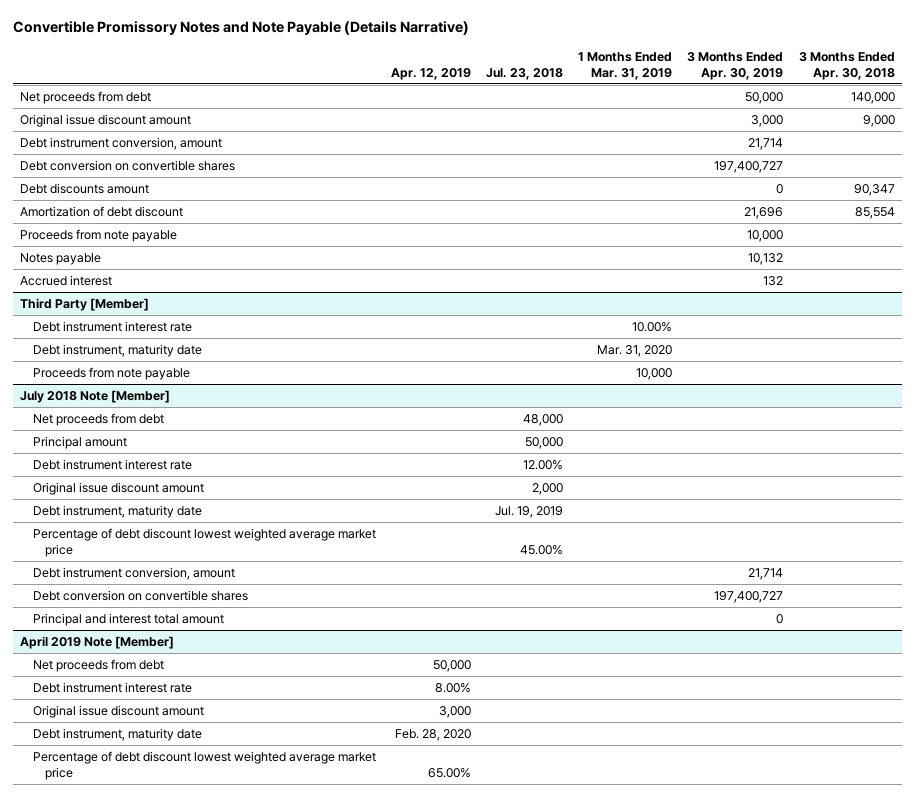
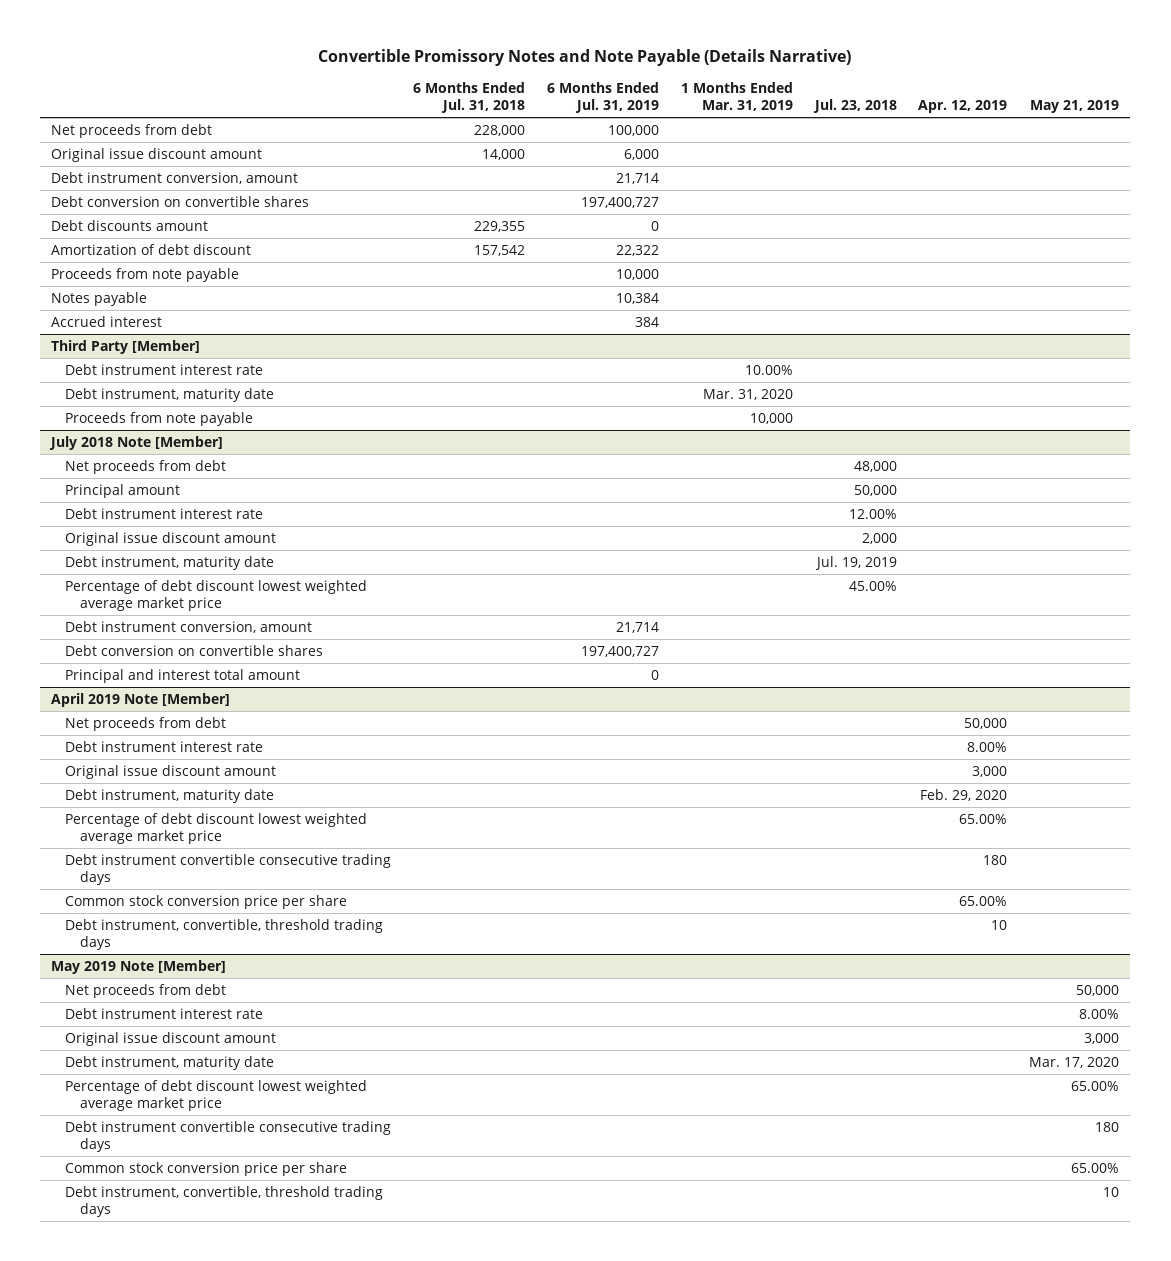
- | Apr. 12, 2019 | Jul. 23, 2018 | 1 Months Ended Mar. 31, 2019 | 3 Months Ended Apr. 30, 2019 | 3 Months Ended Apr. 30, 2018
+ | 6 Months Ended Jul. 31, 2018 | 6 Months Ended Jul. 31, 2019 | 1 Months Ended Mar. 31, 2019 | Jul. 23, 2018 | Apr. 12, 2019 | May 21, 2019
@ April 2019 Note [Member]
- Debt instrument, maturity date | Feb. 28, 2020 | | | |
+ Debt instrument, maturity date | | | | | Feb. 29, 2020 |
+ Debt instrument convertible consecutive trading days | | | | | 180 |
+ Common stock conversion price per share | | | | | 65.00% |
+ Debt instrument, convertible, threshold trading days | | | | | 10 |
+ May 2019 Note [Member]
+ Net proceeds from debt | | | | | | 50,000
+ Debt instrument interest rate | | | | | | 8.00%
+ Original issue discount amount | | | | | | 3,000
+ Debt instrument, maturity date | | | | | | Mar. 17, 2020
+ Percentage of debt discount lowest weighted average market price | | | | | | 65.00%
+ Debt instrument convertible consecutive trading days | | | | | | 180
+ Common stock conversion price per share | | | | | | 65.00%
+ Debt instrument, convertible, threshold trading days | | | | | | 10

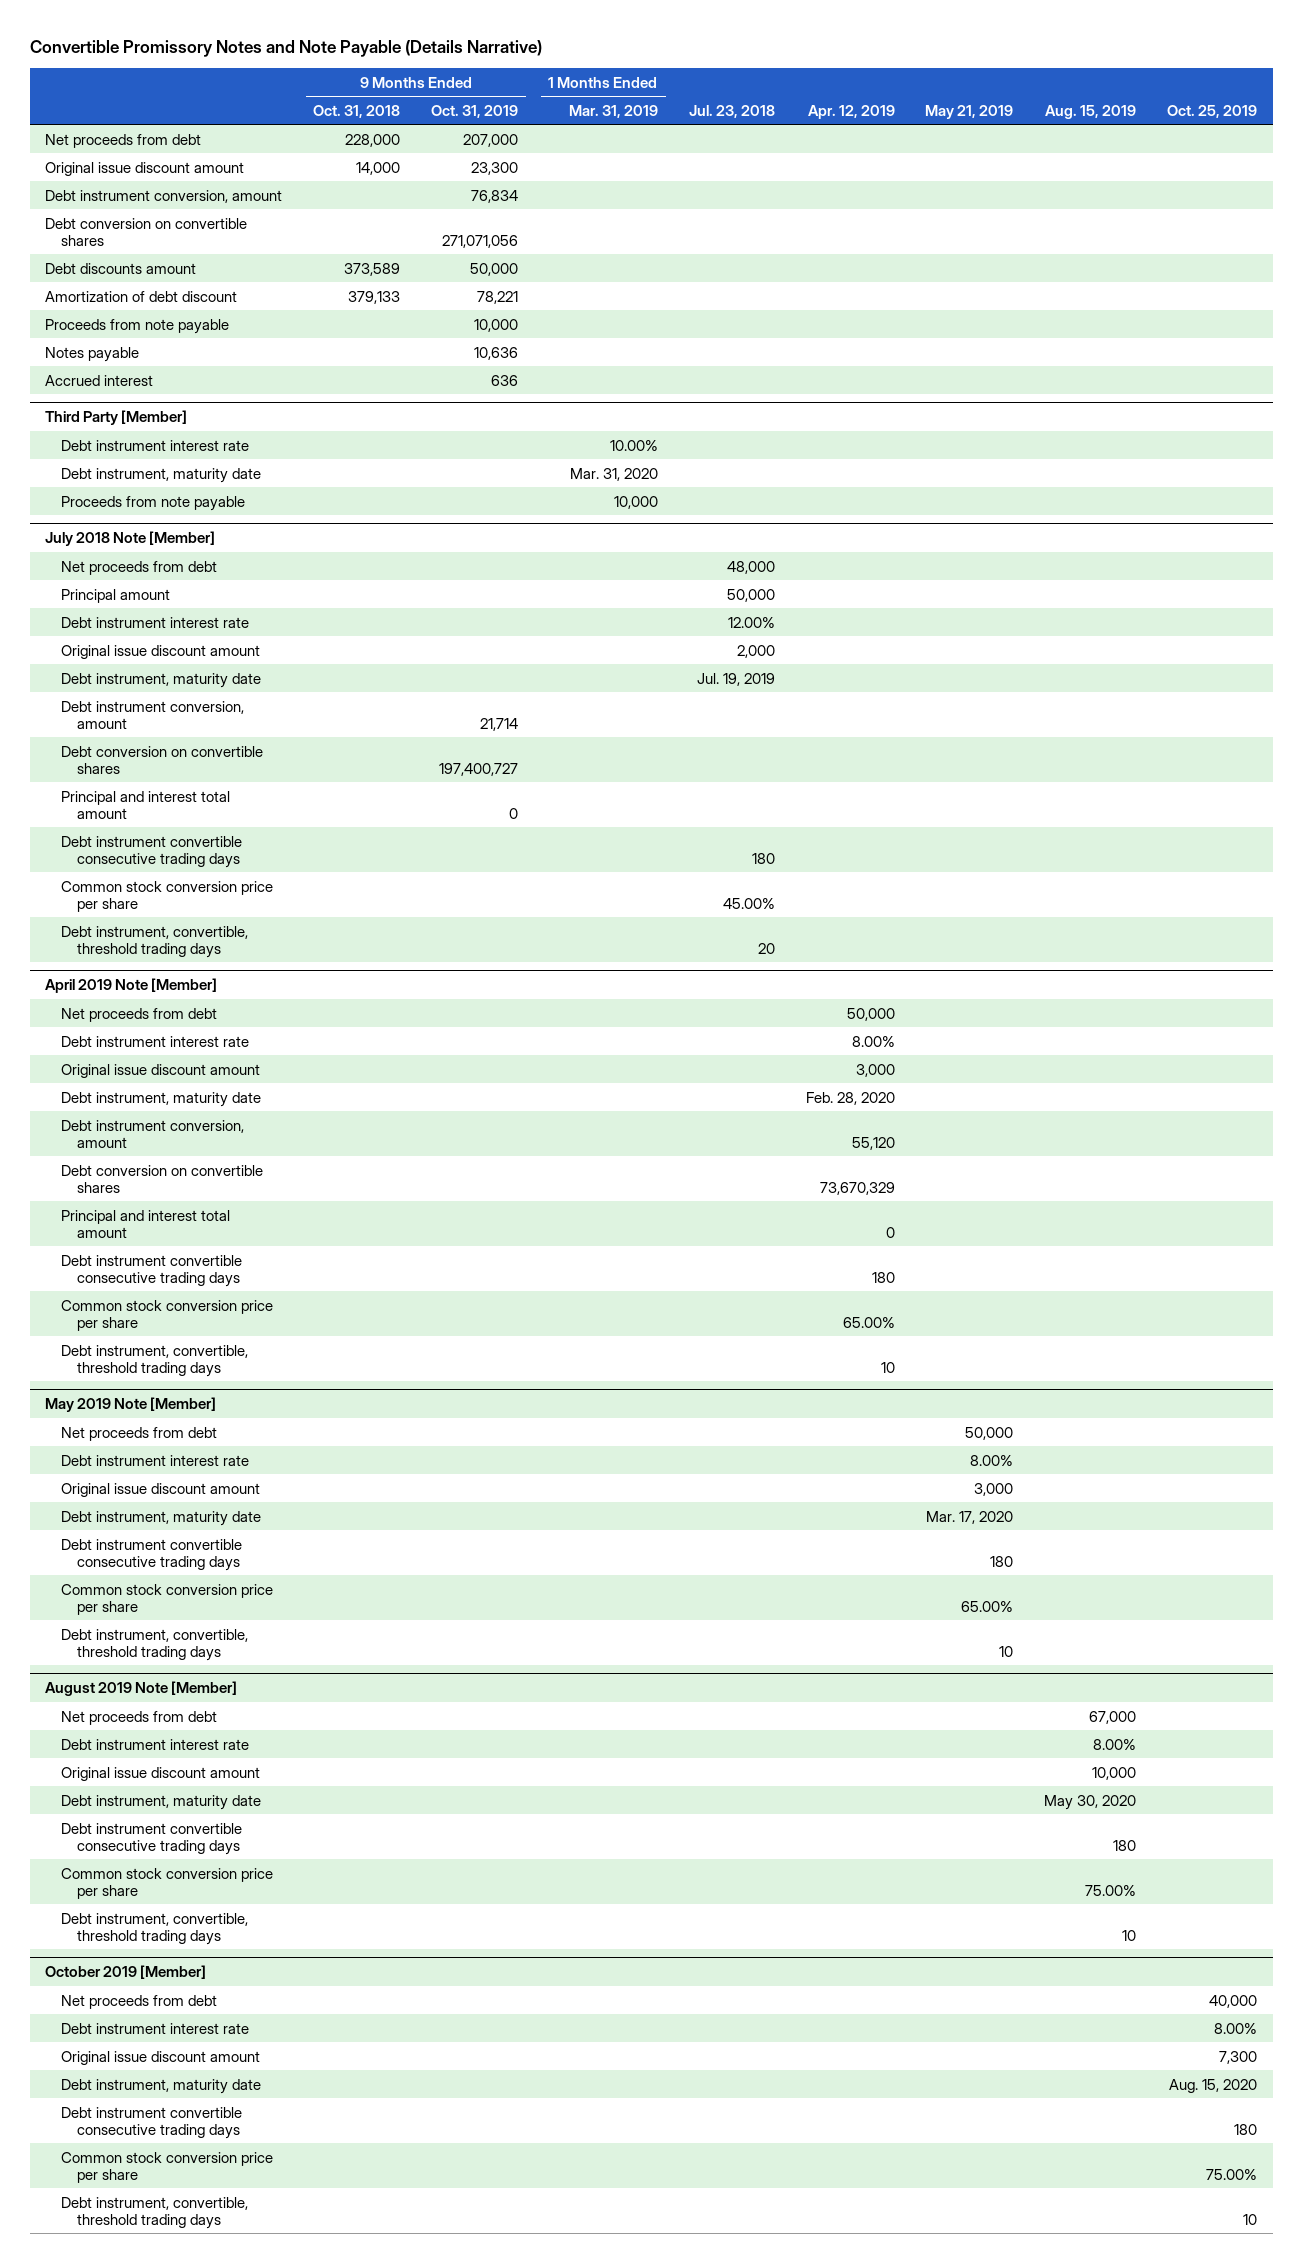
- | 6 Months Ended Jul. 31, 2018 | 6 Months Ended Jul. 31, 2019 | 1 Months Ended Mar. 31, 2019 | Jul. 23, 2018 | Apr. 12, 2019 | May 21, 2019
+ | 9 Months Ended Oct. 31, 2018 | 9 Months Ended Oct. 31, 2019 | 1 Months Ended Mar. 31, 2019 | Jul. 23, 2018 | Apr. 12, 2019 | May 21, 2019 | Aug. 15, 2019 | Oct. 25, 2019
@ July 2018 Note [Member]
- Percentage of debt discount lowest weighted average market price | | | | 45.00% | |
+ Debt instrument convertible consecutive trading days | | | | 180 | | | |
+ Common stock conversion price per share | | | | 45.00% | | | |
+ Debt instrument, convertible, threshold trading days | | | | 20 | | | |
@ April 2019 Note [Member]
- Debt instrument, maturity date | | | | | Feb. 29, 2020 |
- Percentage of debt discount lowest weighted average market price | | | | | 65.00% |
+ Debt instrument, maturity date | | | | | Feb. 28, 2020 | | |
+ Debt instrument conversion, amount | | | | | 55,120 | | |
+ Debt conversion on convertible shares | | | | | 73,670,329 | | |
+ Principal and interest total amount | | | | | 0 | | |
@ May 2019 Note [Member]
- Percentage of debt discount lowest weighted average market price | | | | | | 65.00%
+ August 2019 Note [Member]
+ Net proceeds from debt | | | | | | | 67,000 |
+ Debt instrument interest rate | | | | | | | 8.00% |
+ Original issue discount amount | | | | | | | 10,000 |
+ Debt instrument, maturity date | | | | | | | May 30, 2020 |
+ Debt instrument convertible consecutive trading days | | | | | | | 180 |
+ Common stock conversion price per share | | | | | | | 75.00% |
+ Debt instrument, convertible, threshold trading days | | | | | | | 10 |
+ October 2019 [Member]
+ Net proceeds from debt | | | | | | | | 40,000
+ Debt instrument interest rate | | | | | | | | 8.00%
+ Original issue discount amount | | | | | | | | 7,300
+ Debt instrument, maturity date | | | | | | | | Aug. 15, 2020
+ Debt instrument convertible consecutive trading days | | | | | | | | 180
+ Common stock conversion price per share | | | | | | | | 75.00%
+ Debt instrument, convertible, threshold trading days | | | | | | | | 10

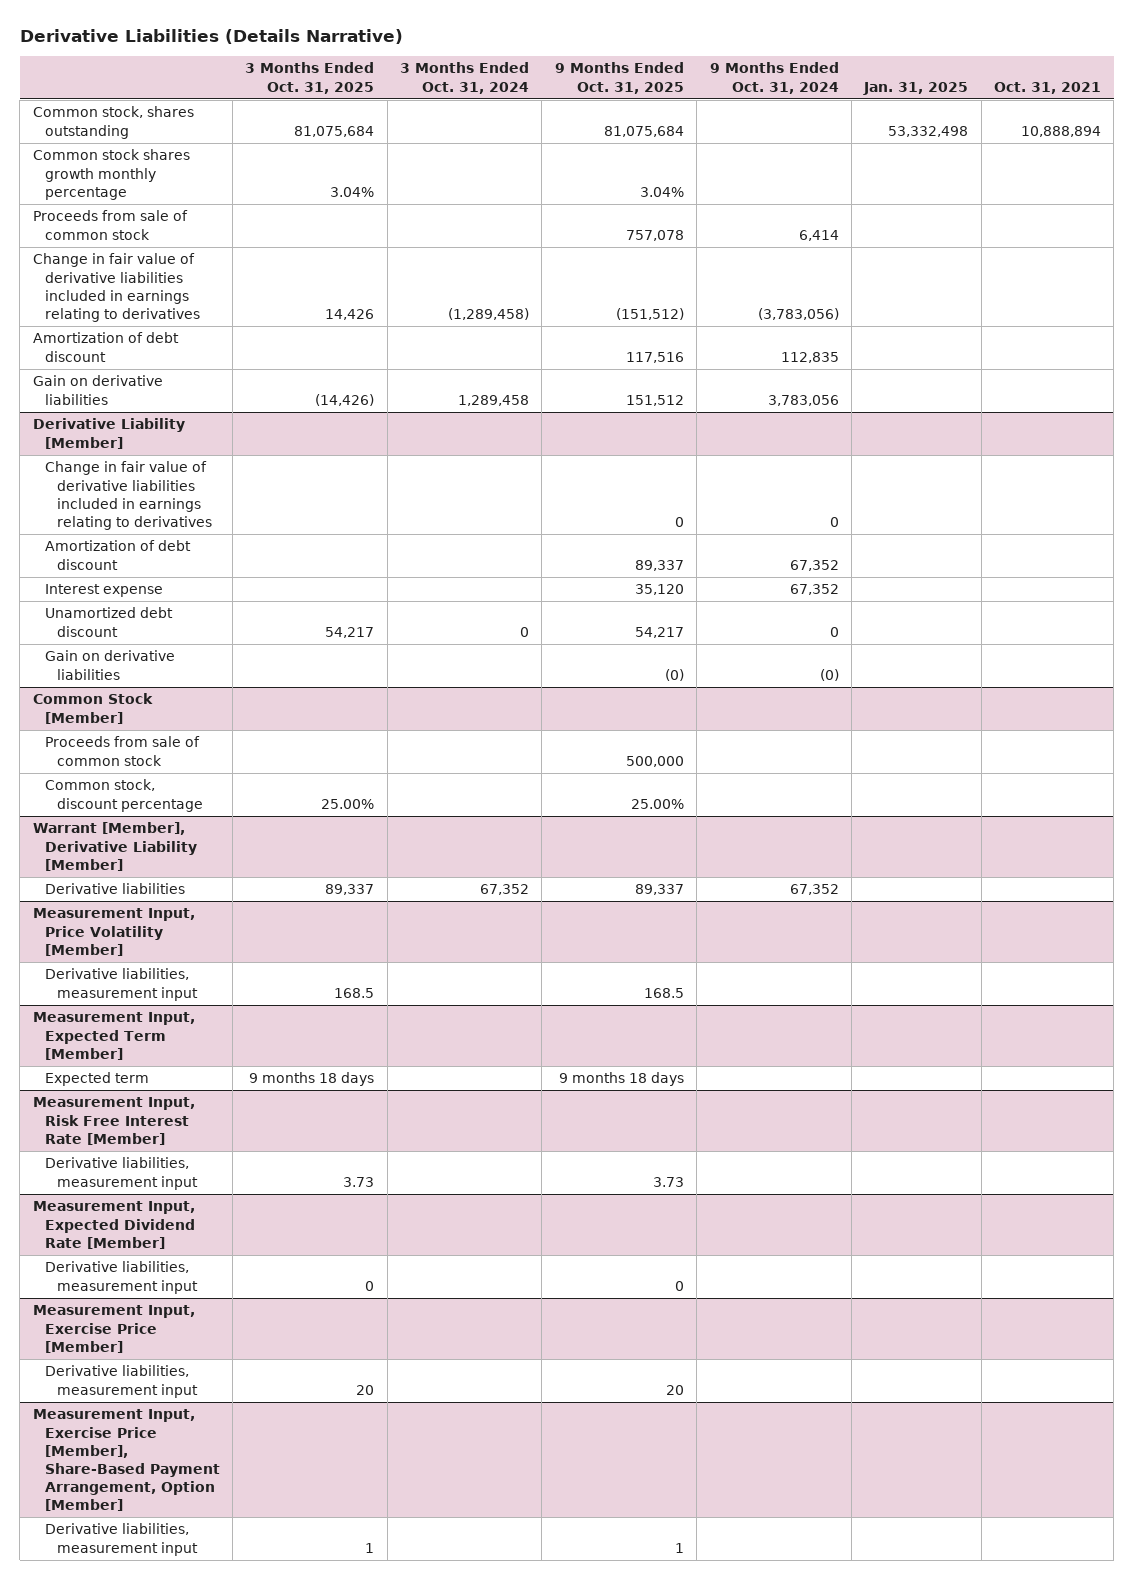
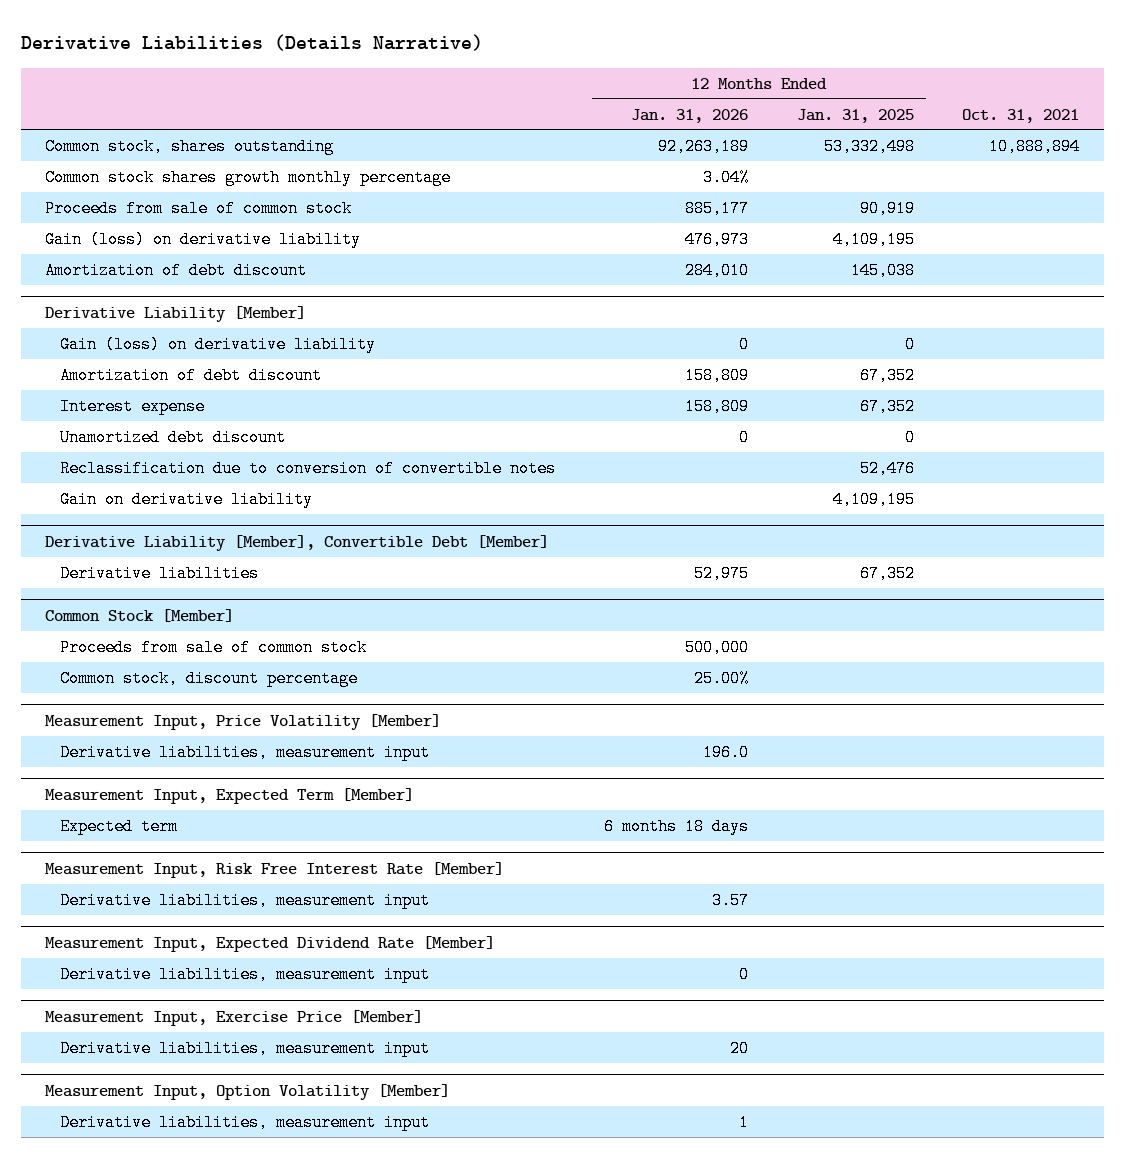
- | 3 Months Ended Oct. 31, 2025 | 3 Months Ended Oct. 31, 2024 | 9 Months Ended Oct. 31, 2025 | 9 Months Ended Oct. 31, 2024 | Jan. 31, 2025 | Oct. 31, 2021
+ | 12 Months Ended Jan. 31, 2026 | 12 Months Ended Jan. 31, 2025 | Oct. 31, 2021
- Change in fair value of derivative liabilities included in earnings relating to derivatives | 14,426 | (1,289,458) | (151,512) | (3,783,056) | |
+ Gain (loss) on derivative liability | 476,973 | 4,109,195 |
- Gain on derivative liabilities | (14,426) | 1,289,458 | 151,512 | 3,783,056 | |
@ Derivative Liability [Member]
- Change in fair value of derivative liabilities included in earnings relating to derivatives | | | 0 | 0 | |
+ Gain (loss) on derivative liability | 0 | 0 |
- Gain on derivative liabilities | | | (0) | (0) | |
+ Reclassification due to conversion of convertible notes | | 52,476 |
+ Gain on derivative liability | | 4,109,195 |
+ Derivative Liability [Member], Convertible Debt [Member]
+ Derivative liabilities | 52,975 | 67,352 |
- Warrant [Member], Derivative Liability [Member]
- Derivative liabilities | 89,337 | 67,352 | 89,337 | 67,352 | |
- Measurement Input, Exercise Price [Member], Share-Based Payment Arrangement, Option [Member]
- Derivative liabilities, measurement input | 1 | | 1 | | |
+ Measurement Input, Option Volatility [Member]
+ Derivative liabilities, measurement input | 1 | |

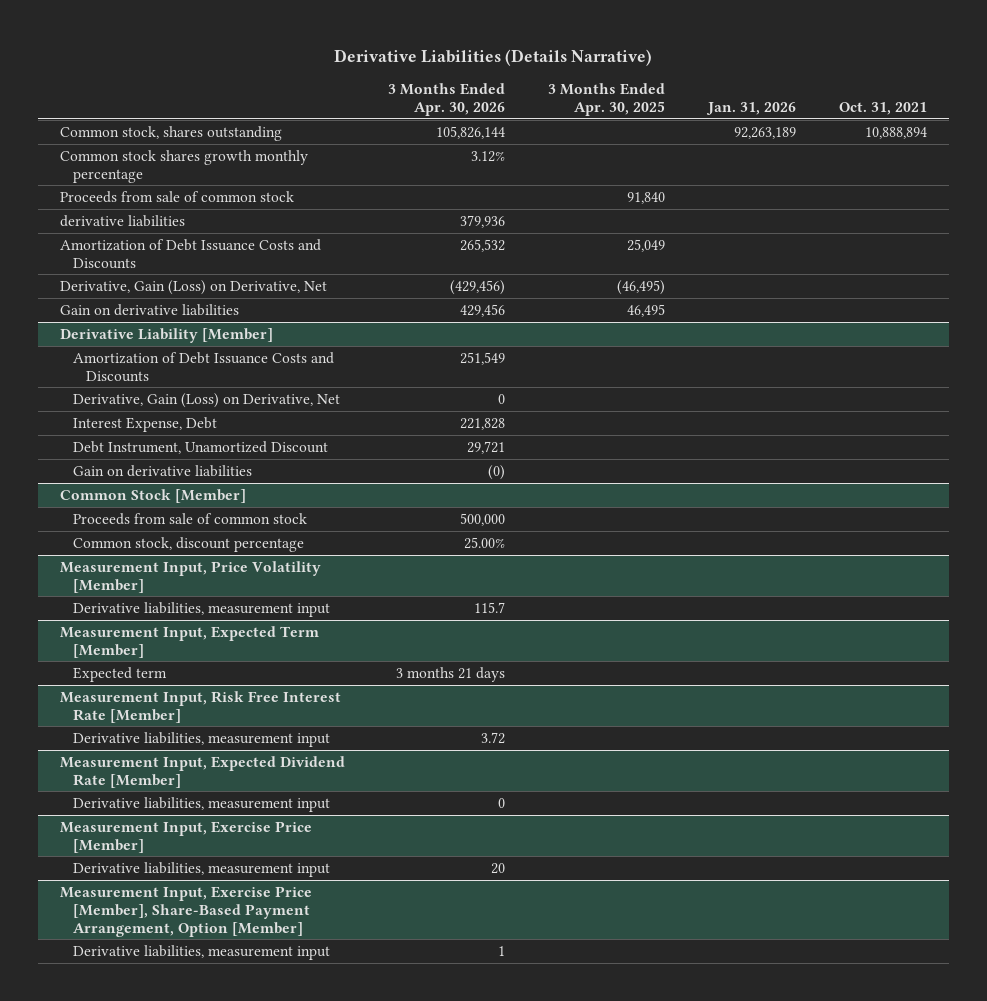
- | 12 Months Ended Jan. 31, 2026 | 12 Months Ended Jan. 31, 2025 | Oct. 31, 2021
+ | 3 Months Ended Apr. 30, 2026 | 3 Months Ended Apr. 30, 2025 | Jan. 31, 2026 | Oct. 31, 2021
- Gain (loss) on derivative liability | 476,973 | 4,109,195 |
- Amortization of debt discount | 284,010 | 145,038 |
+ derivative liabilities | 379,936 | | |
+ Amortization of Debt Issuance Costs and Discounts | 265,532 | 25,049 | |
+ Derivative, Gain (Loss) on Derivative, Net | (429,456) | (46,495) | |
+ Gain on derivative liabilities | 429,456 | 46,495 | |
@ Derivative Liability [Member]
- Gain (loss) on derivative liability | 0 | 0 |
- Amortization of debt discount | 158,809 | 67,352 |
- Interest expense | 158,809 | 67,352 |
- Unamortized debt discount | 0 | 0 |
- Reclassification due to conversion of convertible notes | | 52,476 |
- Gain on derivative liability | | 4,109,195 |
- Derivative Liability [Member], Convertible Debt [Member]
- Derivative liabilities | 52,975 | 67,352 |
@ Derivative Liability [Member]
+ Amortization of Debt Issuance Costs and Discounts | 251,549 | | |
+ Derivative, Gain (Loss) on Derivative, Net | 0 | | |
+ Interest Expense, Debt | 221,828 | | |
+ Debt Instrument, Unamortized Discount | 29,721 | | |
+ Gain on derivative liabilities | (0) | | |
- Measurement Input, Option Volatility [Member]
- Derivative liabilities, measurement input | 1 | |
+ Measurement Input, Exercise Price [Member], Share-Based Payment Arrangement, Option [Member]
+ Derivative liabilities, measurement input | 1 | | |

